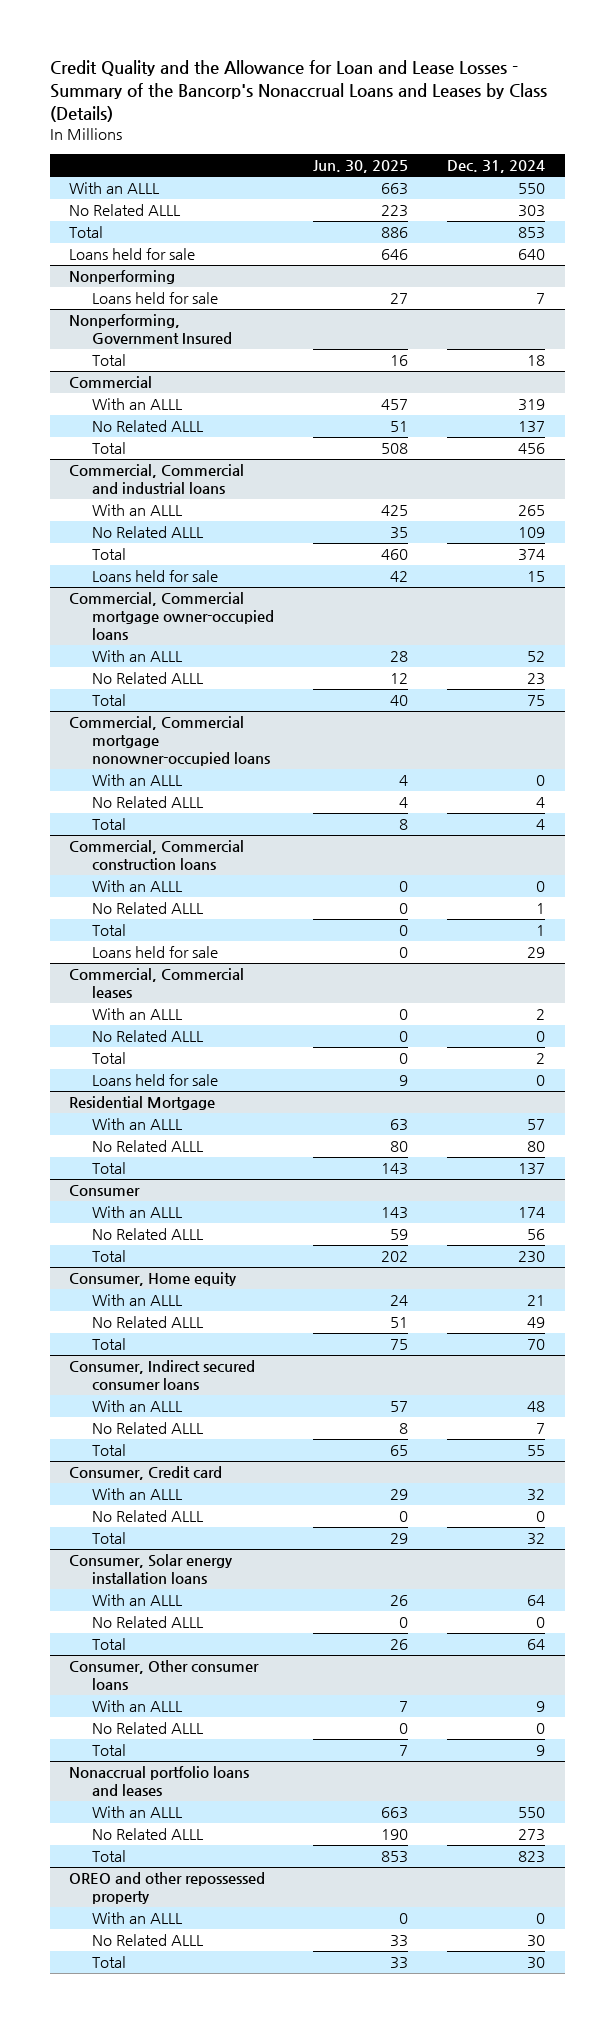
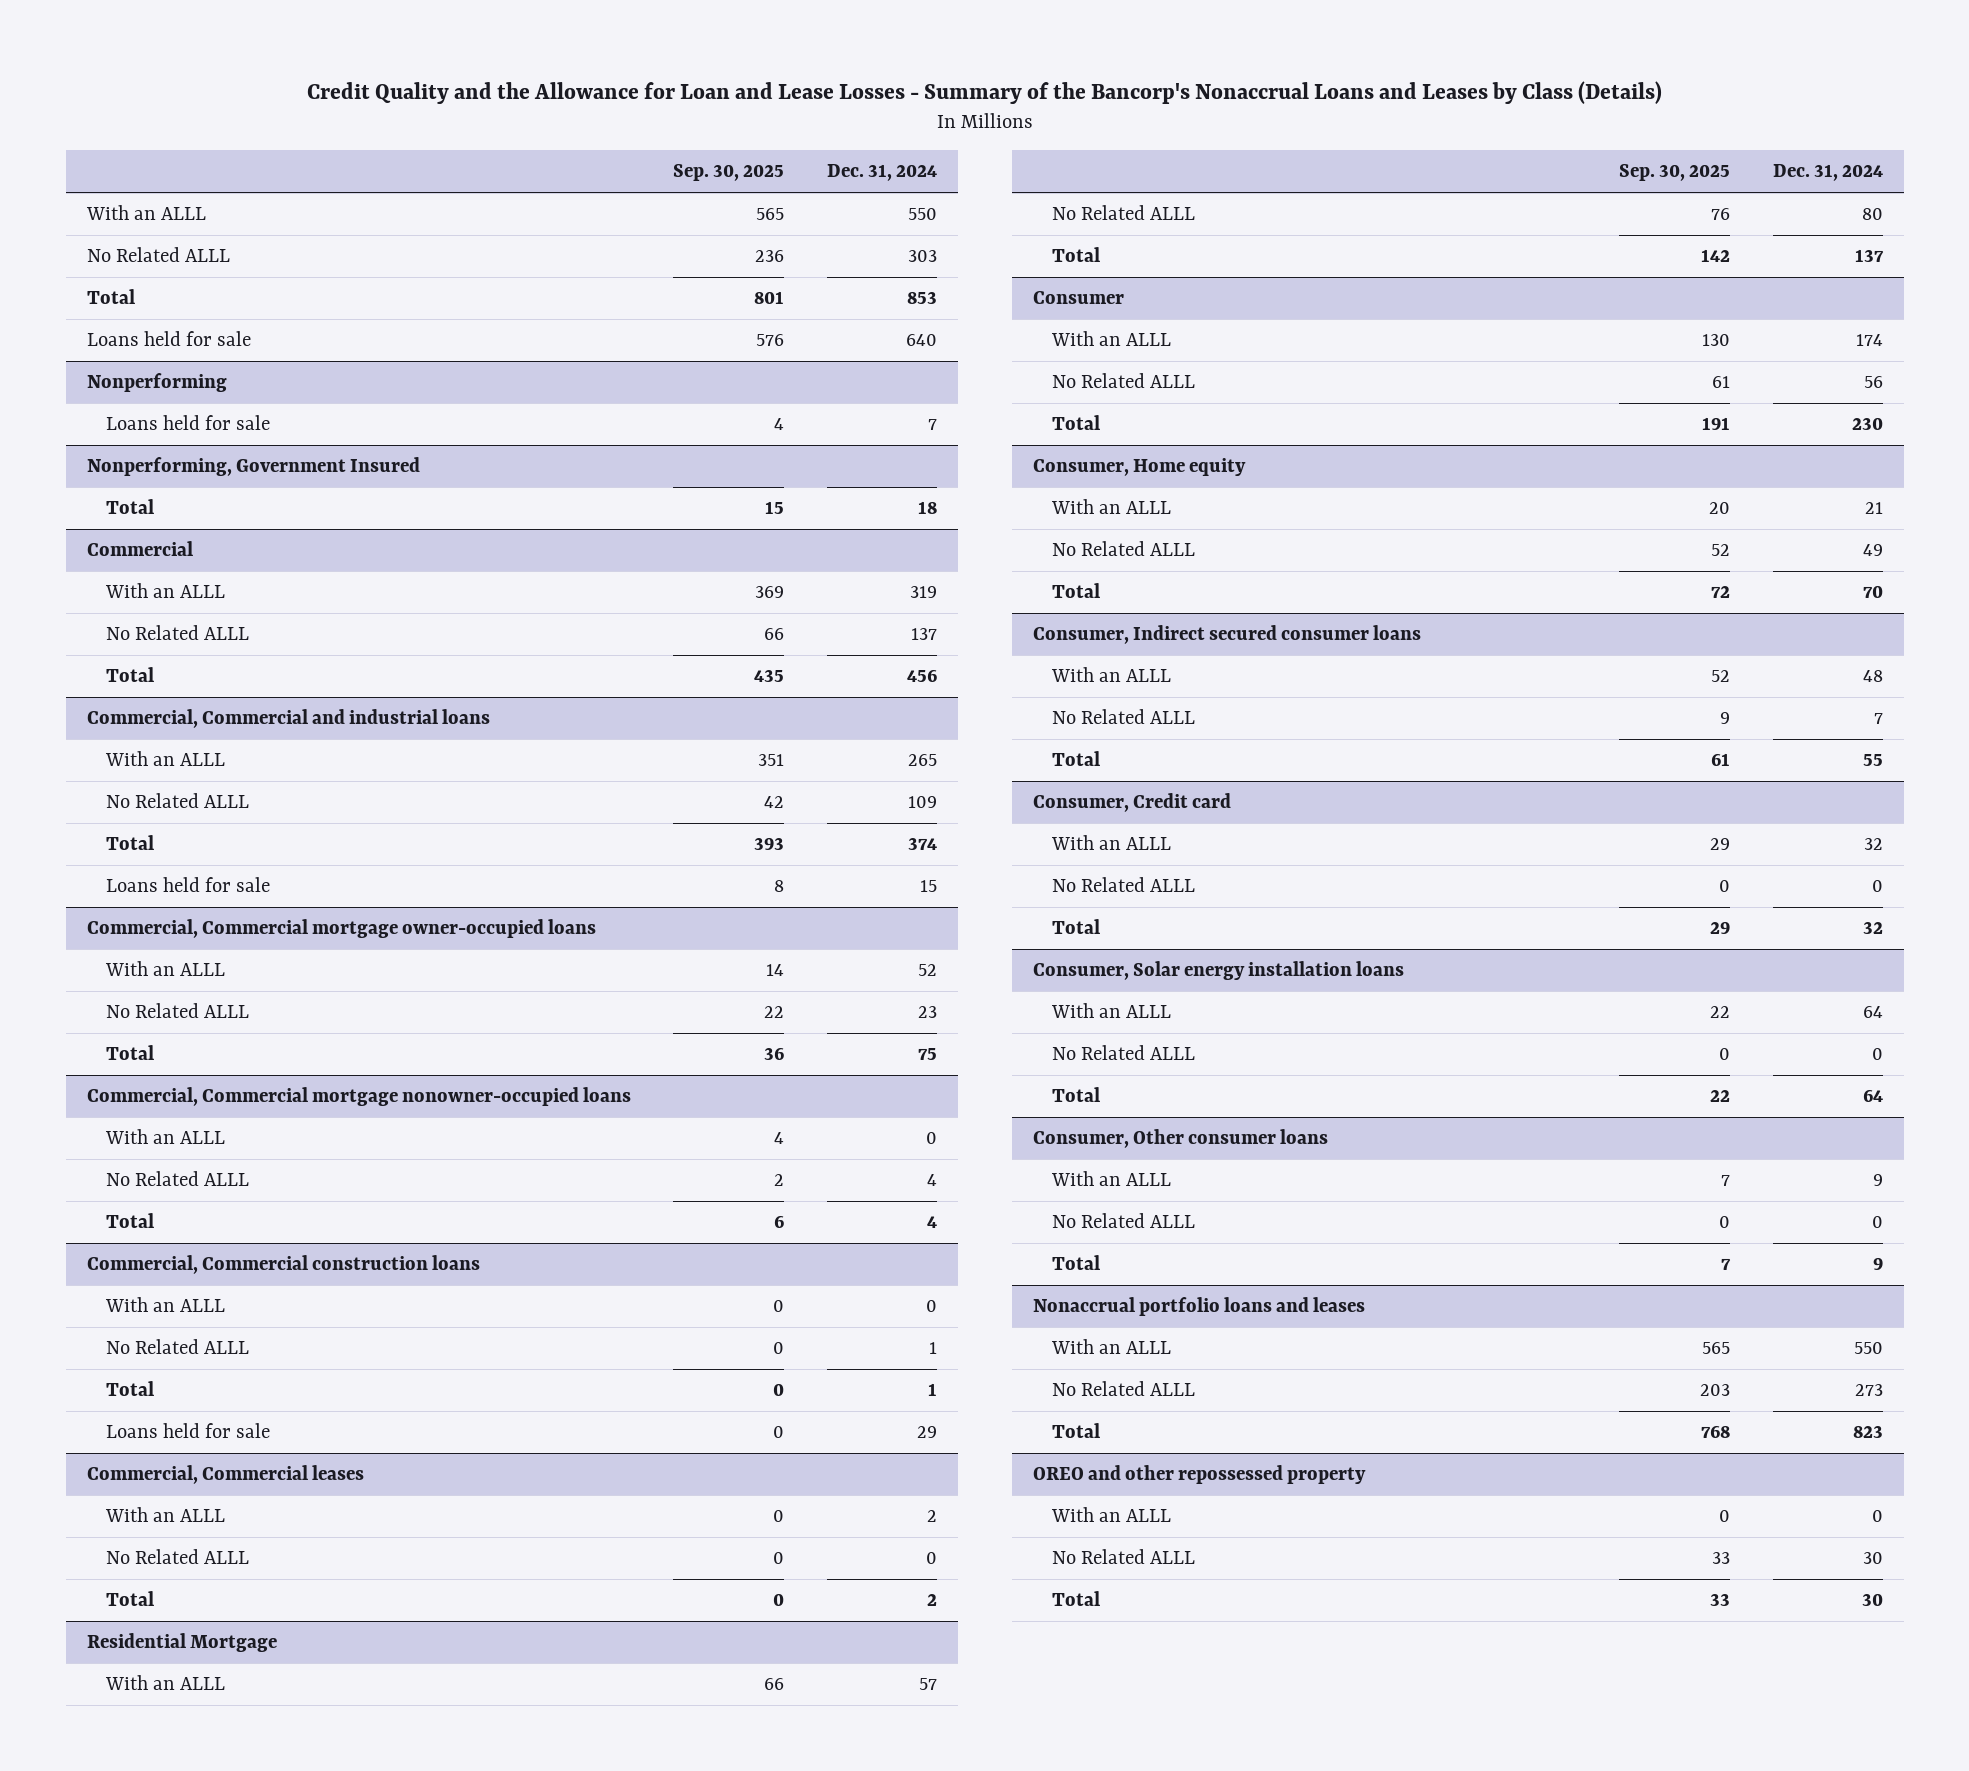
- | Jun. 30, 2025 | Dec. 31, 2024
+ | Sep. 30, 2025 | Dec. 31, 2024
@ Commercial, Commercial leases
- Loans held for sale | 9 | 0

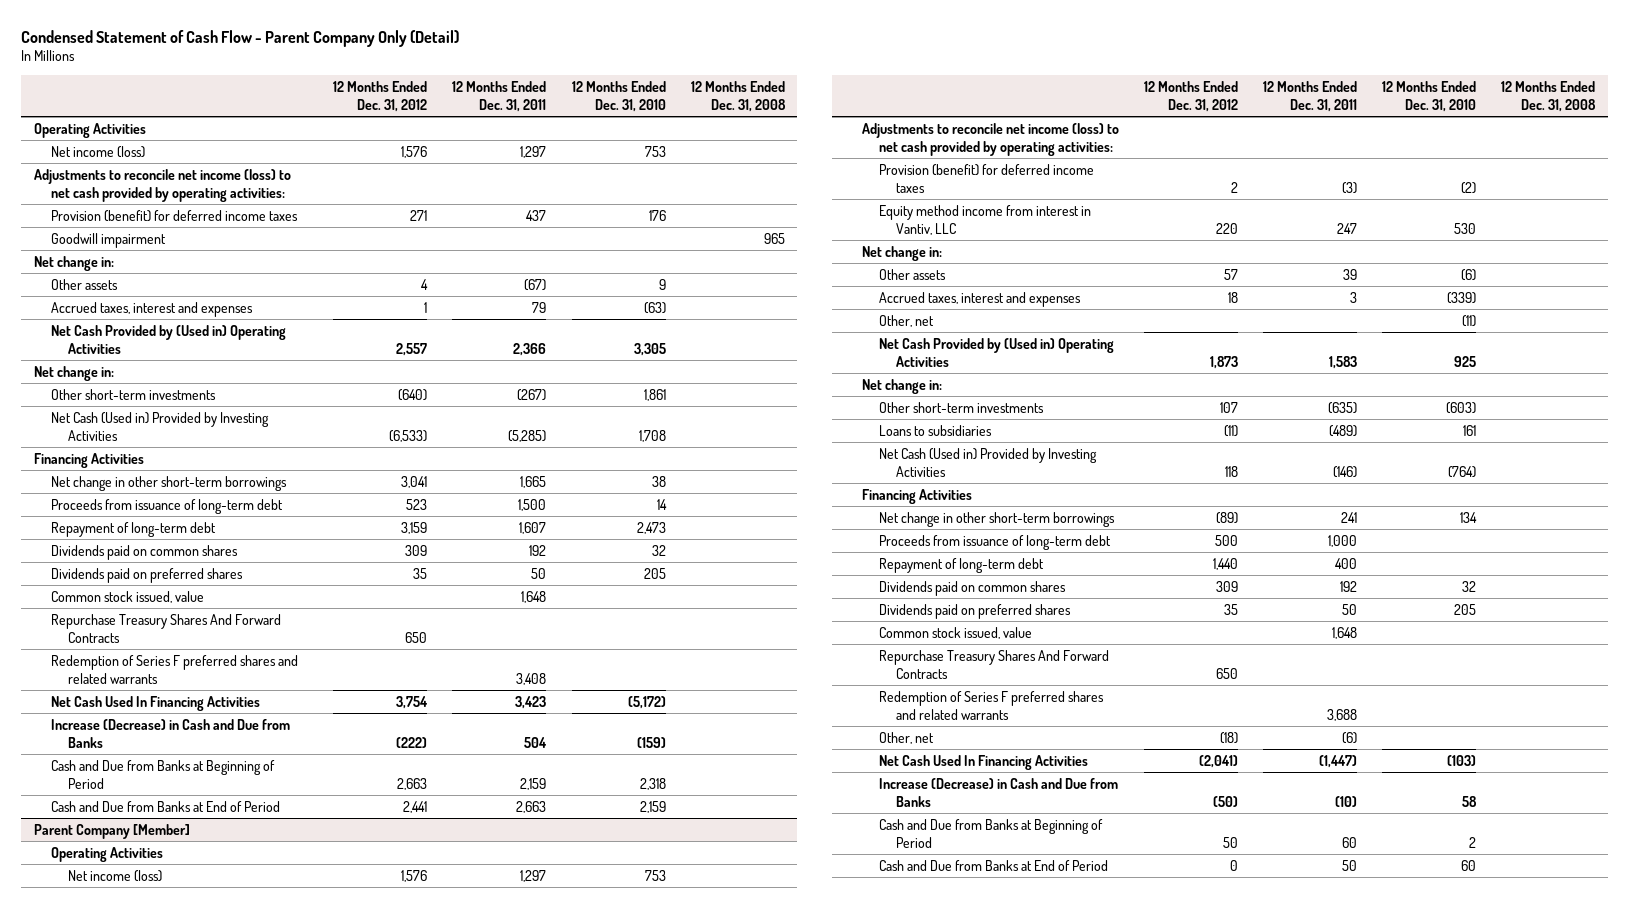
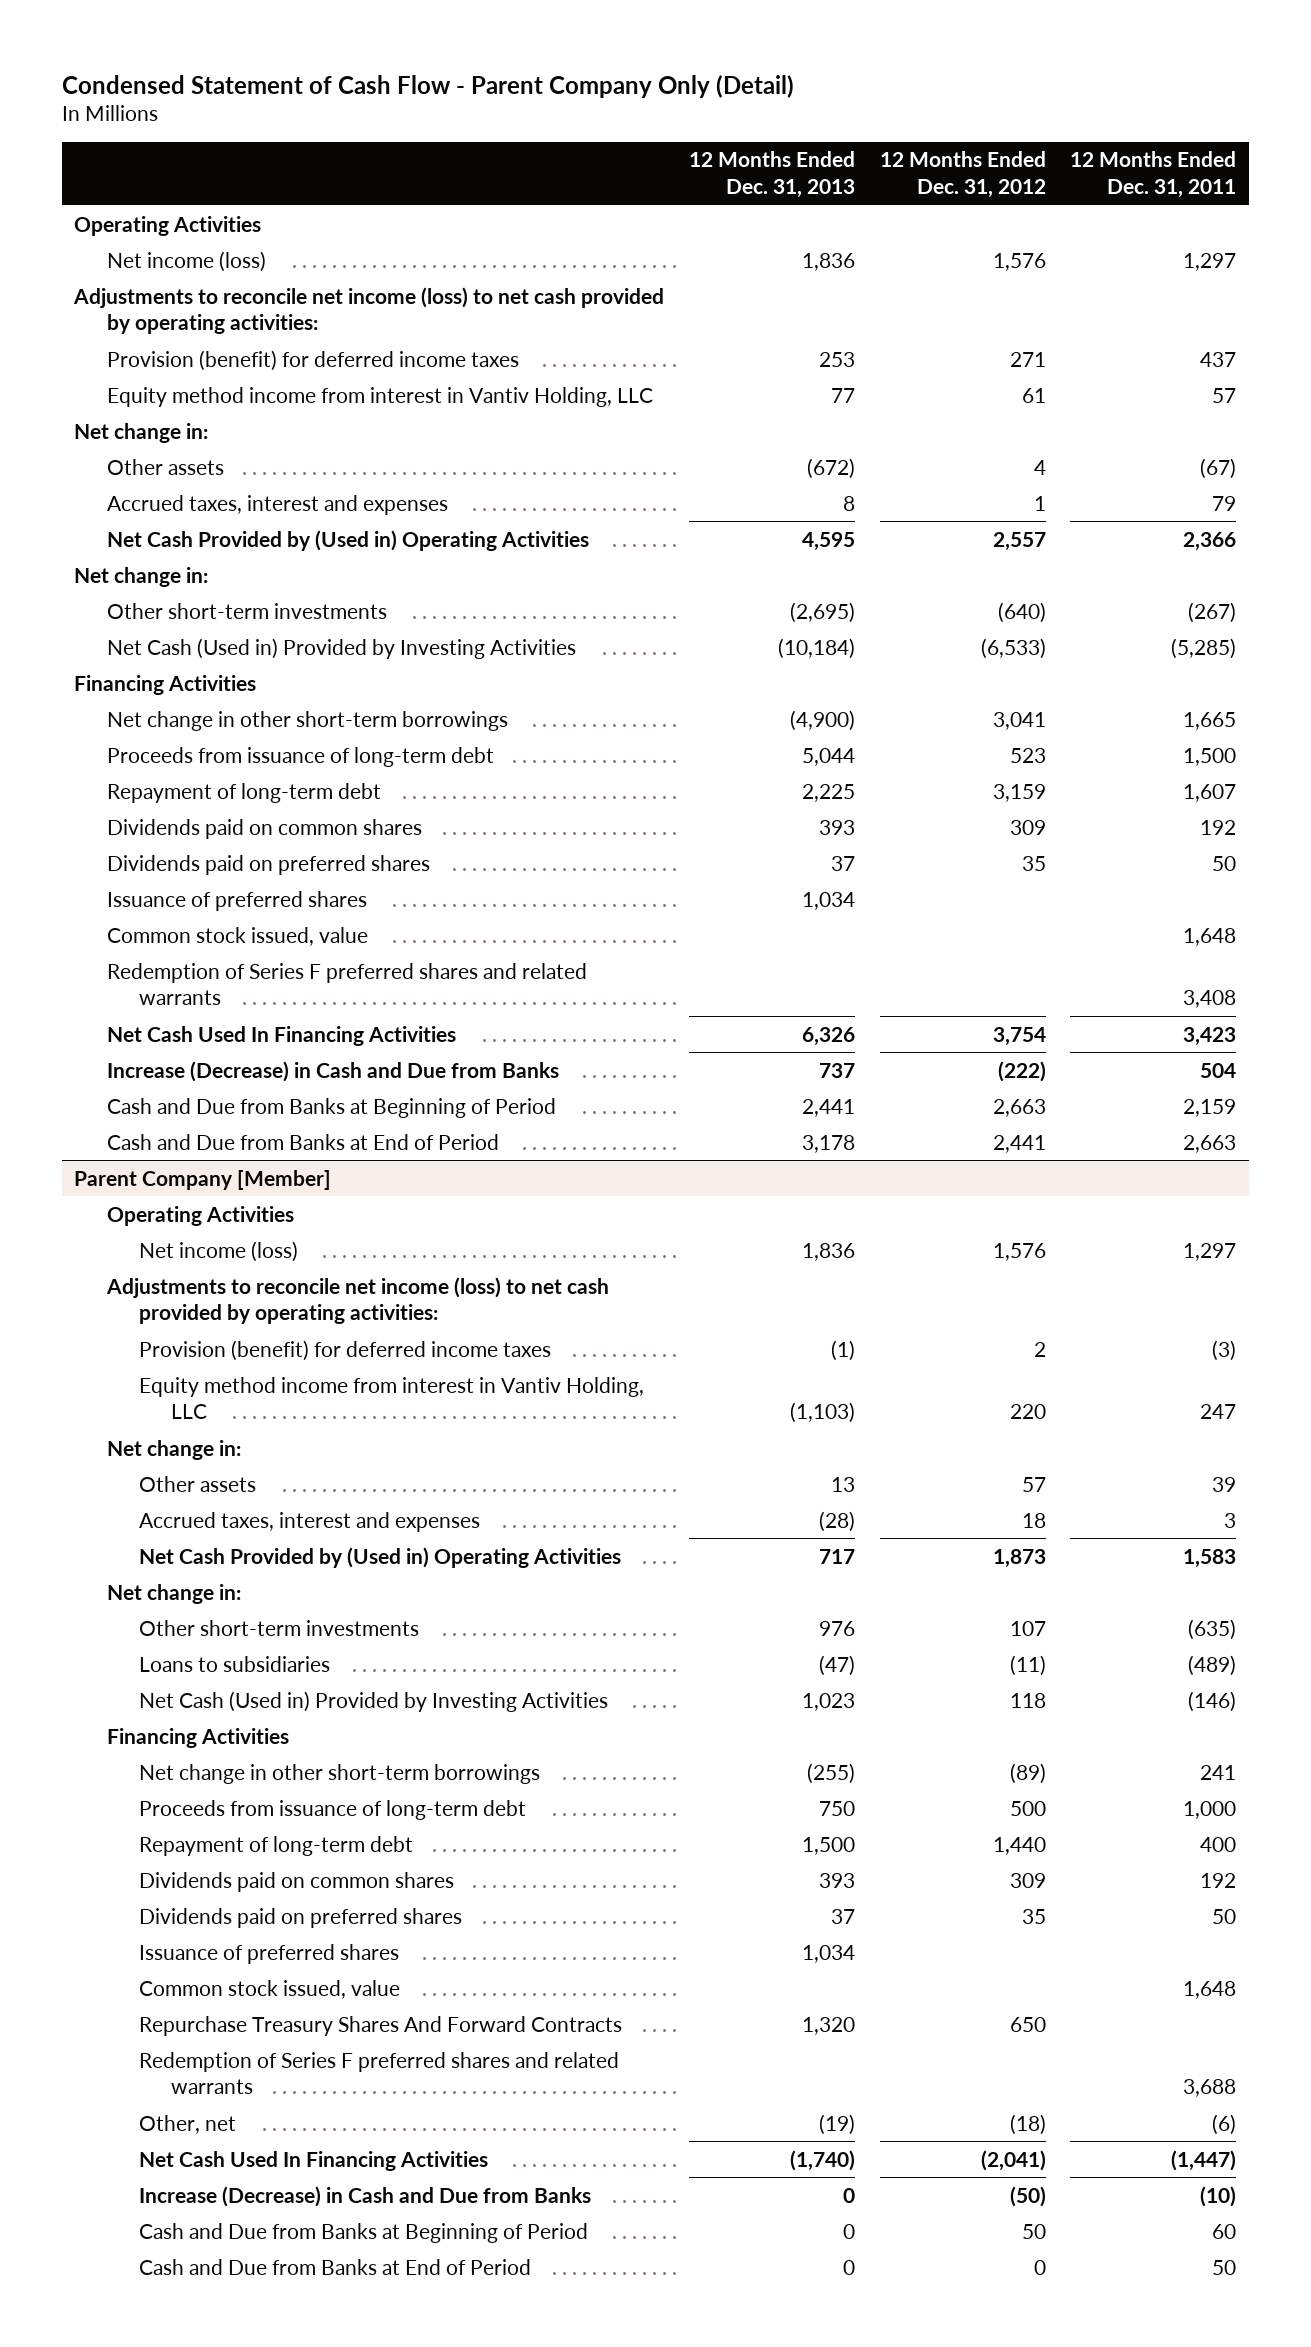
- | 12 Months Ended Dec. 31, 2012 | 12 Months Ended Dec. 31, 2011 | 12 Months Ended Dec. 31, 2010 | 12 Months Ended Dec. 31, 2008
+ | 12 Months Ended Dec. 31, 2013 | 12 Months Ended Dec. 31, 2012 | 12 Months Ended Dec. 31, 2011
- Goodwill impairment | | | | 965
+ Equity method income from interest in Vantiv Holding, LLC | 77 | 61 | 57
+ Issuance of preferred shares | 1,034 | |
- Repurchase Treasury Shares And Forward Contracts | 650 | | |
@ Parent Company [Member]
- Equity method income from interest in Vantiv, LLC | 220 | 247 | 530 |
+ Equity method income from interest in Vantiv Holding, LLC | (1,103) | 220 | 247
- Other, net | | | (11) |
+ Issuance of preferred shares | 1,034 | |

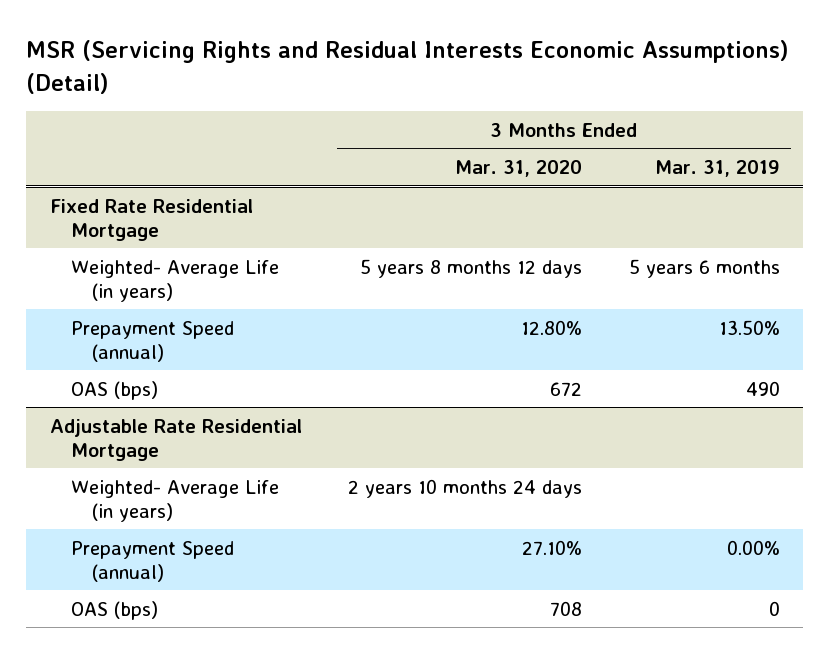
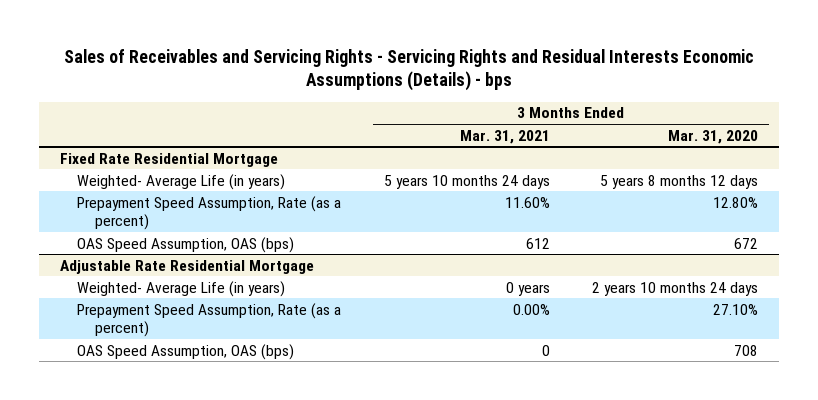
- MSR (Servicing Rights and Residual Interests Economic Assumptions) (Detail)
+ Sales of Receivables and Servicing Rights - Servicing Rights and Residual Interests Economic Assumptions (Details) - bps
- | 3 Months Ended Mar. 31, 2020 | 3 Months Ended Mar. 31, 2019
+ | 3 Months Ended Mar. 31, 2021 | 3 Months Ended Mar. 31, 2020
@ Fixed Rate Residential Mortgage
- Prepayment Speed (annual) | 12.80% | 13.50%
- OAS (bps) | 672 | 490
+ Prepayment Speed Assumption, Rate (as a percent) | 11.60% | 12.80%
+ OAS Speed Assumption, OAS (bps) | 612 | 672
@ Adjustable Rate Residential Mortgage
- Prepayment Speed (annual) | 27.10% | 0.00%
- OAS (bps) | 708 | 0
+ Prepayment Speed Assumption, Rate (as a percent) | 0.00% | 27.10%
+ OAS Speed Assumption, OAS (bps) | 0 | 708

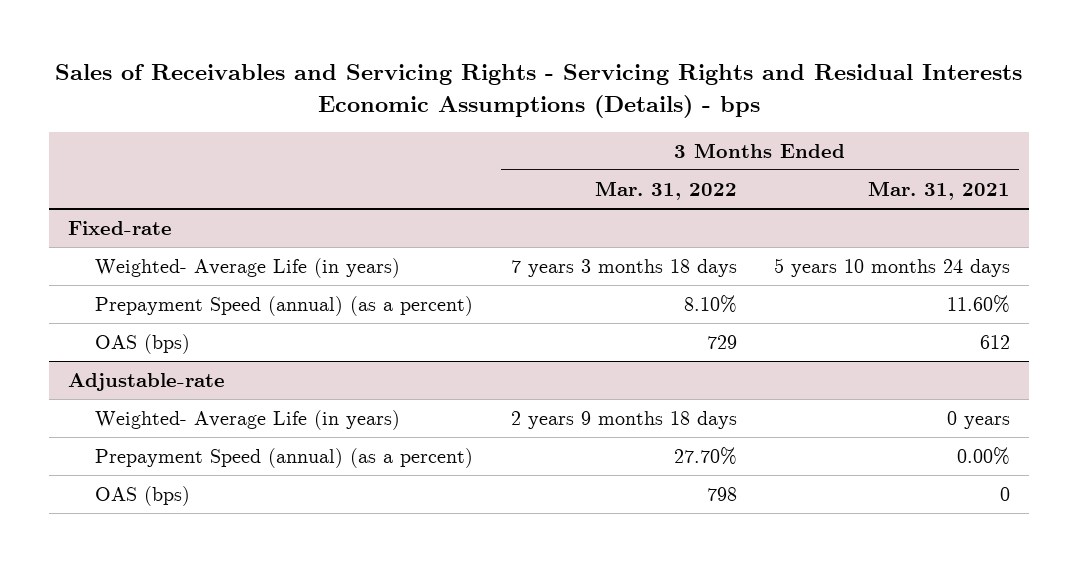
- | 3 Months Ended Mar. 31, 2021 | 3 Months Ended Mar. 31, 2020
+ | 3 Months Ended Mar. 31, 2022 | 3 Months Ended Mar. 31, 2021
- Fixed Rate Residential Mortgage
+ Fixed-rate
- Prepayment Speed Assumption, Rate (as a percent) | 11.60% | 12.80%
- OAS Speed Assumption, OAS (bps) | 612 | 672
- Adjustable Rate Residential Mortgage
+ Prepayment Speed (annual) (as a percent) | 8.10% | 11.60%
+ OAS (bps) | 729 | 612
+ Adjustable-rate
- Prepayment Speed Assumption, Rate (as a percent) | 0.00% | 27.10%
- OAS Speed Assumption, OAS (bps) | 0 | 708
+ Prepayment Speed (annual) (as a percent) | 27.70% | 0.00%
+ OAS (bps) | 798 | 0

